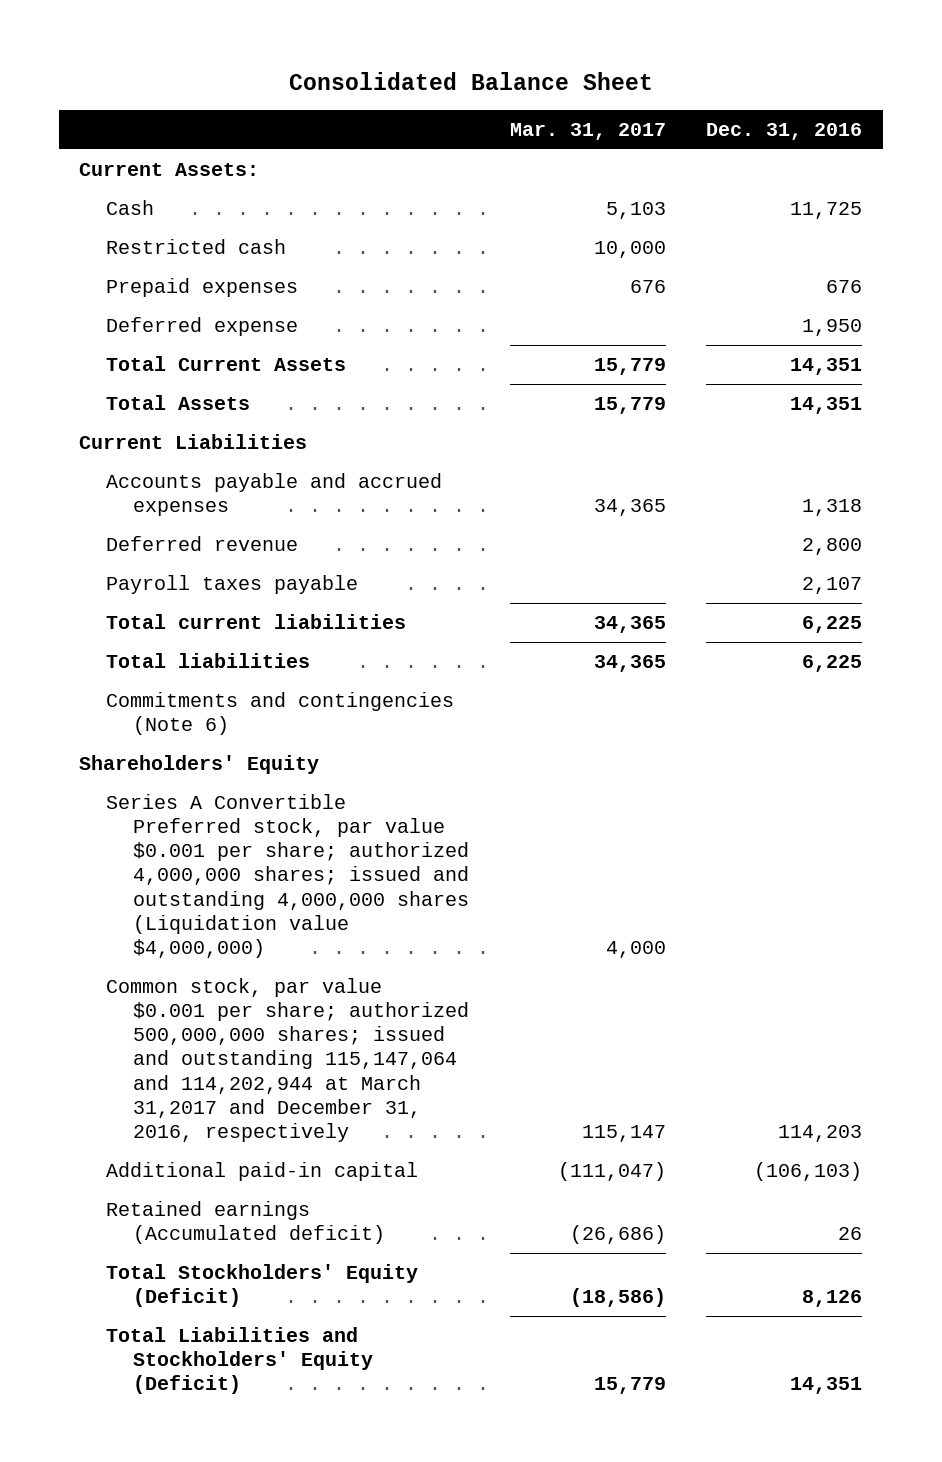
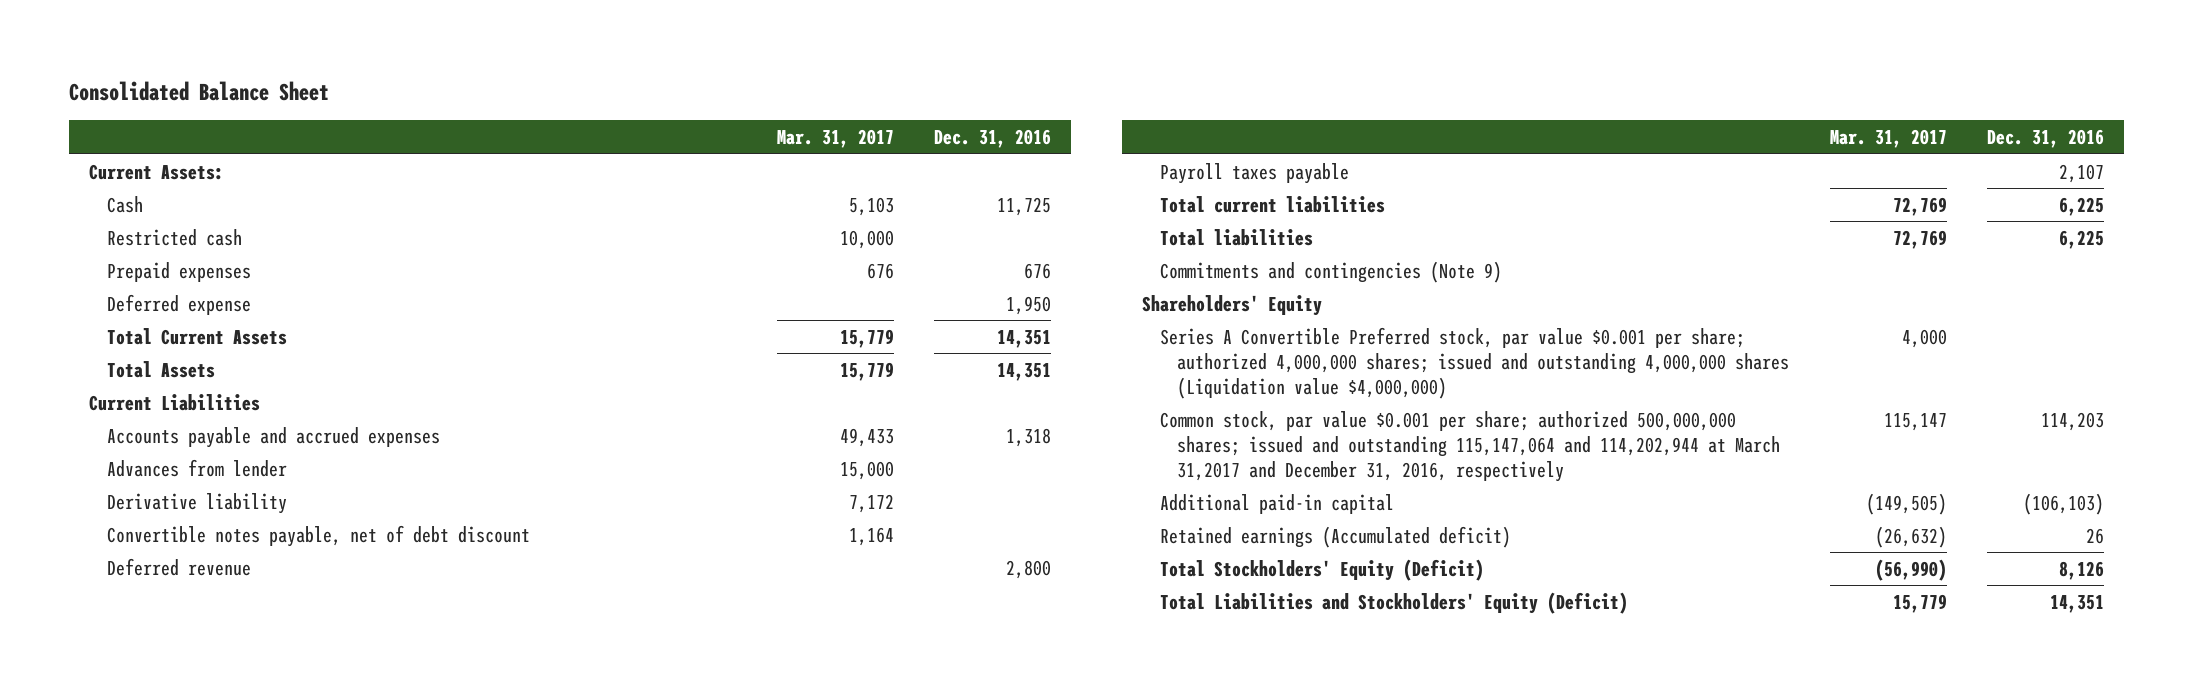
- Accounts payable and accrued expenses | 34,365 | 1,318
+ Accounts payable and accrued expenses | 49,433 | 1,318
+ Advances from lender | 15,000 |
+ Derivative liability | 7,172 |
+ Convertible notes payable, net of debt discount | 1,164 |
- Total current liabilities | 34,365 | 6,225
- Total liabilities | 34,365 | 6,225
- Commitments and contingencies (Note 6)
+ Total current liabilities | 72,769 | 6,225
+ Total liabilities | 72,769 | 6,225
+ Commitments and contingencies (Note 9)
- Additional paid-in capital | (111,047) | (106,103)
- Retained earnings (Accumulated deficit) | (26,686) | 26
- Total Stockholders' Equity (Deficit) | (18,586) | 8,126
+ Additional paid-in capital | (149,505) | (106,103)
+ Retained earnings (Accumulated deficit) | (26,632) | 26
+ Total Stockholders' Equity (Deficit) | (56,990) | 8,126

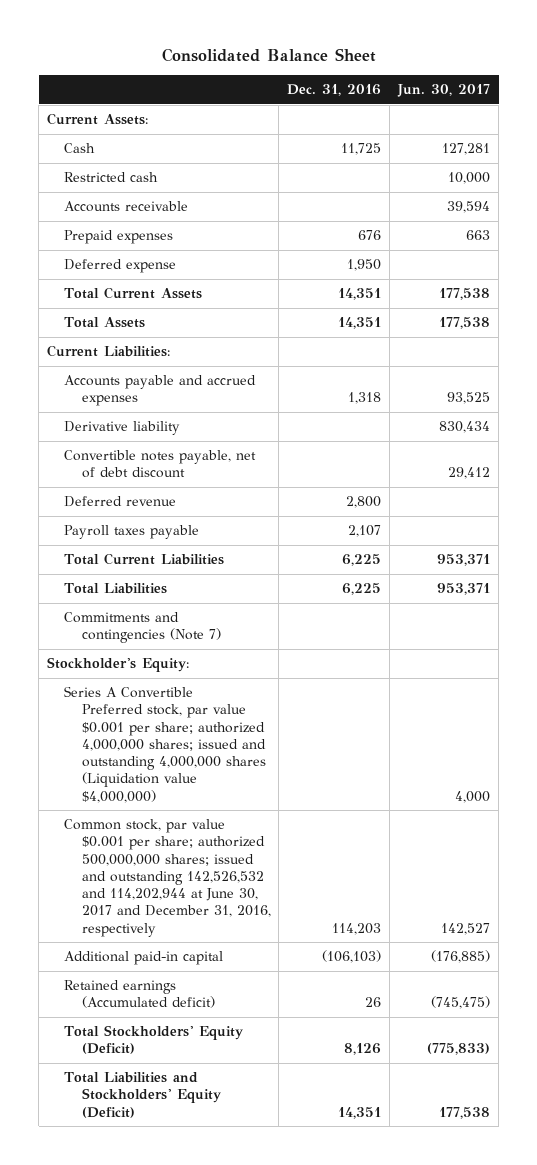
- | Mar. 31, 2017 | Dec. 31, 2016
+ | Dec. 31, 2016 | Jun. 30, 2017
+ Accounts receivable | | 39,594
- Current Liabilities
+ Current Liabilities:
- Advances from lender | 15,000 |
- Total current liabilities | 72,769 | 6,225
- Total liabilities | 72,769 | 6,225
- Commitments and contingencies (Note 9)
- Shareholders' Equity
+ Total Current Liabilities | 6,225 | 953,371
+ Total Liabilities | 6,225 | 953,371
+ Commitments and contingencies (Note 7)
+ Stockholder's Equity:
- Common stock, par value $0.001 per share; authorized 500,000,000 shares; issued and outstanding 115,147,064 and 114,202,944 at March 31,2017 and December 31, 2016, respectively | 115,147 | 114,203
+ Common stock, par value $0.001 per share; authorized 500,000,000 shares; issued and outstanding 142,526,532 and 114,202,944 at June 30, 2017 and December 31, 2016, respectively | 114,203 | 142,527

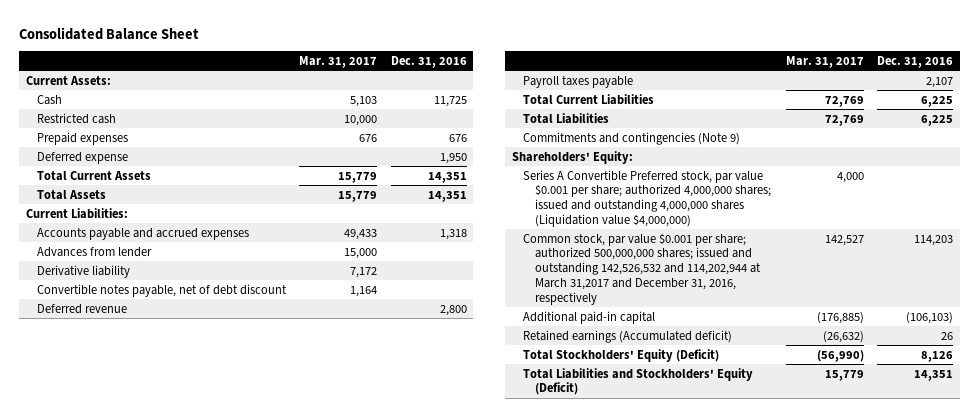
- | Dec. 31, 2016 | Jun. 30, 2017
+ | Mar. 31, 2017 | Dec. 31, 2016
- Accounts receivable | | 39,594
+ Advances from lender | 15,000 |
- Commitments and contingencies (Note 7)
- Stockholder's Equity:
+ Commitments and contingencies (Note 9)
+ Shareholders' Equity:
- Common stock, par value $0.001 per share; authorized 500,000,000 shares; issued and outstanding 142,526,532 and 114,202,944 at June 30, 2017 and December 31, 2016, respectively | 114,203 | 142,527
+ Common stock, par value $0.001 per share; authorized 500,000,000 shares; issued and outstanding 142,526,532 and 114,202,944 at March 31,2017 and December 31, 2016, respectively | 142,527 | 114,203

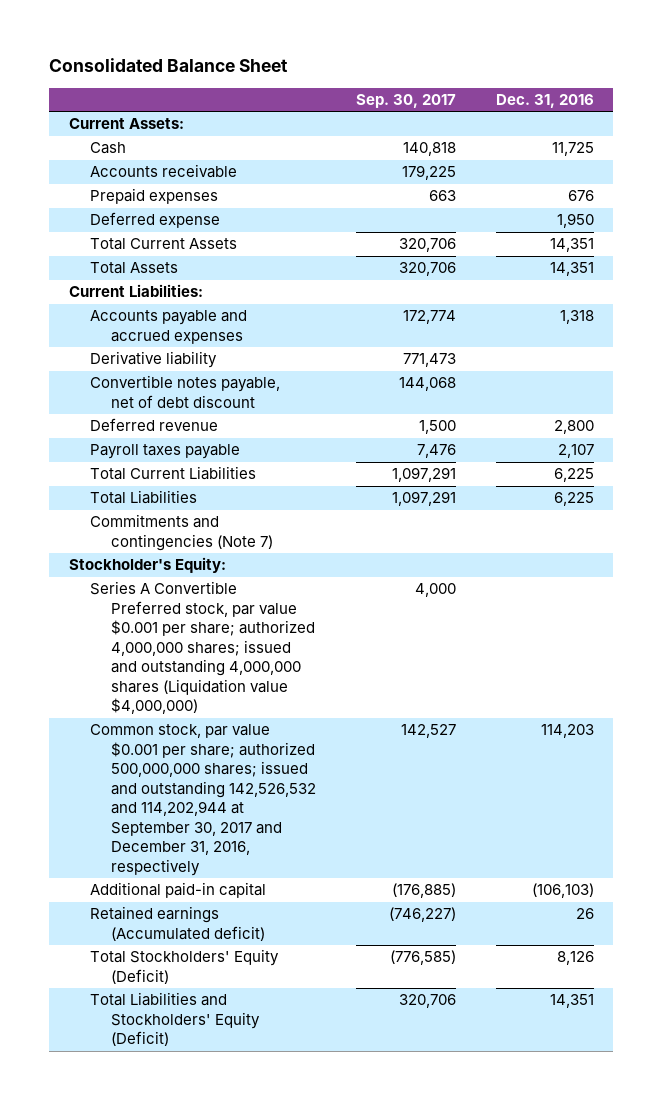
- | Mar. 31, 2017 | Dec. 31, 2016
+ | Sep. 30, 2017 | Dec. 31, 2016
- Restricted cash | 10,000 |
+ Accounts receivable | 179,225 |
- Advances from lender | 15,000 |
- Commitments and contingencies (Note 9)
- Shareholders' Equity:
+ Commitments and contingencies (Note 7)
+ Stockholder's Equity:
- Common stock, par value $0.001 per share; authorized 500,000,000 shares; issued and outstanding 142,526,532 and 114,202,944 at March 31,2017 and December 31, 2016, respectively | 142,527 | 114,203
+ Common stock, par value $0.001 per share; authorized 500,000,000 shares; issued and outstanding 142,526,532 and 114,202,944 at September 30, 2017 and December 31, 2016, respectively | 142,527 | 114,203

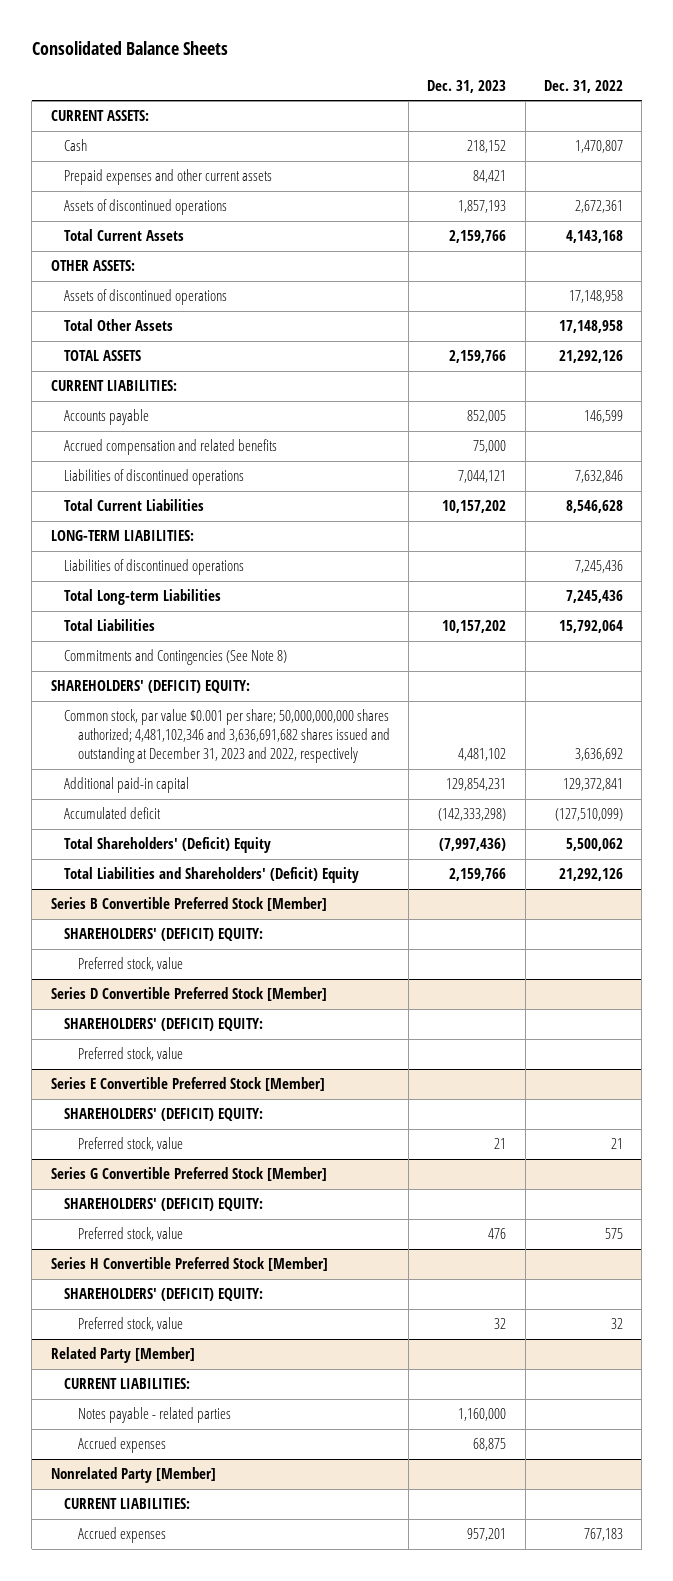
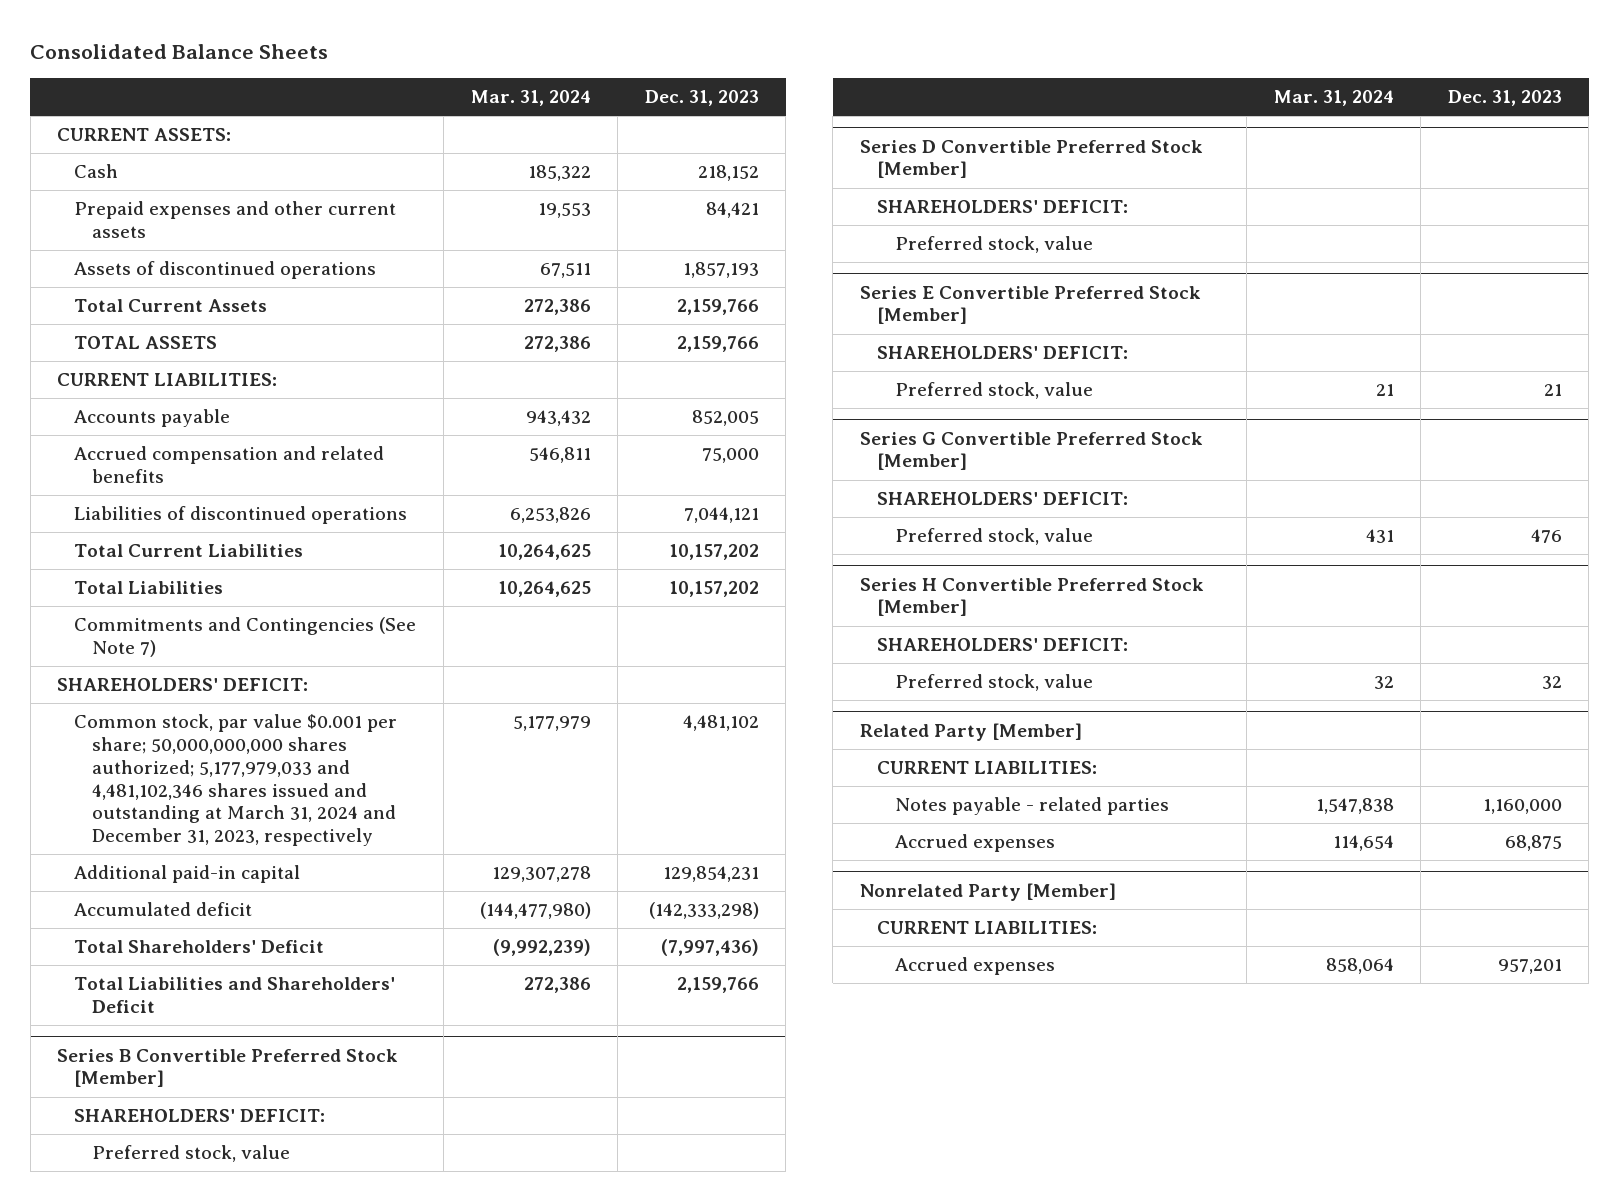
- | Dec. 31, 2023 | Dec. 31, 2022
+ | Mar. 31, 2024 | Dec. 31, 2023
- OTHER ASSETS:
- Assets of discontinued operations | | 17,148,958
- Total Other Assets | | 17,148,958
- LONG-TERM LIABILITIES:
- Liabilities of discontinued operations | | 7,245,436
- Total Long-term Liabilities | | 7,245,436
- Commitments and Contingencies (See Note 8)
- SHAREHOLDERS' (DEFICIT) EQUITY:
- Common stock, par value $0.001 per share; 50,000,000,000 shares authorized; 4,481,102,346 and 3,636,691,682 shares issued and outstanding at December 31, 2023 and 2022, respectively | 4,481,102 | 3,636,692
+ Commitments and Contingencies (See Note 7)
+ SHAREHOLDERS' DEFICIT:
+ Common stock, par value $0.001 per share; 50,000,000,000 shares authorized; 5,177,979,033 and 4,481,102,346 shares issued and outstanding at March 31, 2024 and December 31, 2023, respectively | 5,177,979 | 4,481,102
- Total Shareholders' (Deficit) Equity | (7,997,436) | 5,500,062
- Total Liabilities and Shareholders' (Deficit) Equity | 2,159,766 | 21,292,126
+ Total Shareholders' Deficit | (9,992,239) | (7,997,436)
+ Total Liabilities and Shareholders' Deficit | 272,386 | 2,159,766
@ Series B Convertible Preferred Stock [Member]
- SHAREHOLDERS' (DEFICIT) EQUITY:
+ SHAREHOLDERS' DEFICIT:
@ Series D Convertible Preferred Stock [Member]
- SHAREHOLDERS' (DEFICIT) EQUITY:
+ SHAREHOLDERS' DEFICIT:
@ Series E Convertible Preferred Stock [Member]
- SHAREHOLDERS' (DEFICIT) EQUITY:
+ SHAREHOLDERS' DEFICIT:
@ Series G Convertible Preferred Stock [Member]
- SHAREHOLDERS' (DEFICIT) EQUITY:
+ SHAREHOLDERS' DEFICIT:
@ Series H Convertible Preferred Stock [Member]
- SHAREHOLDERS' (DEFICIT) EQUITY:
+ SHAREHOLDERS' DEFICIT:

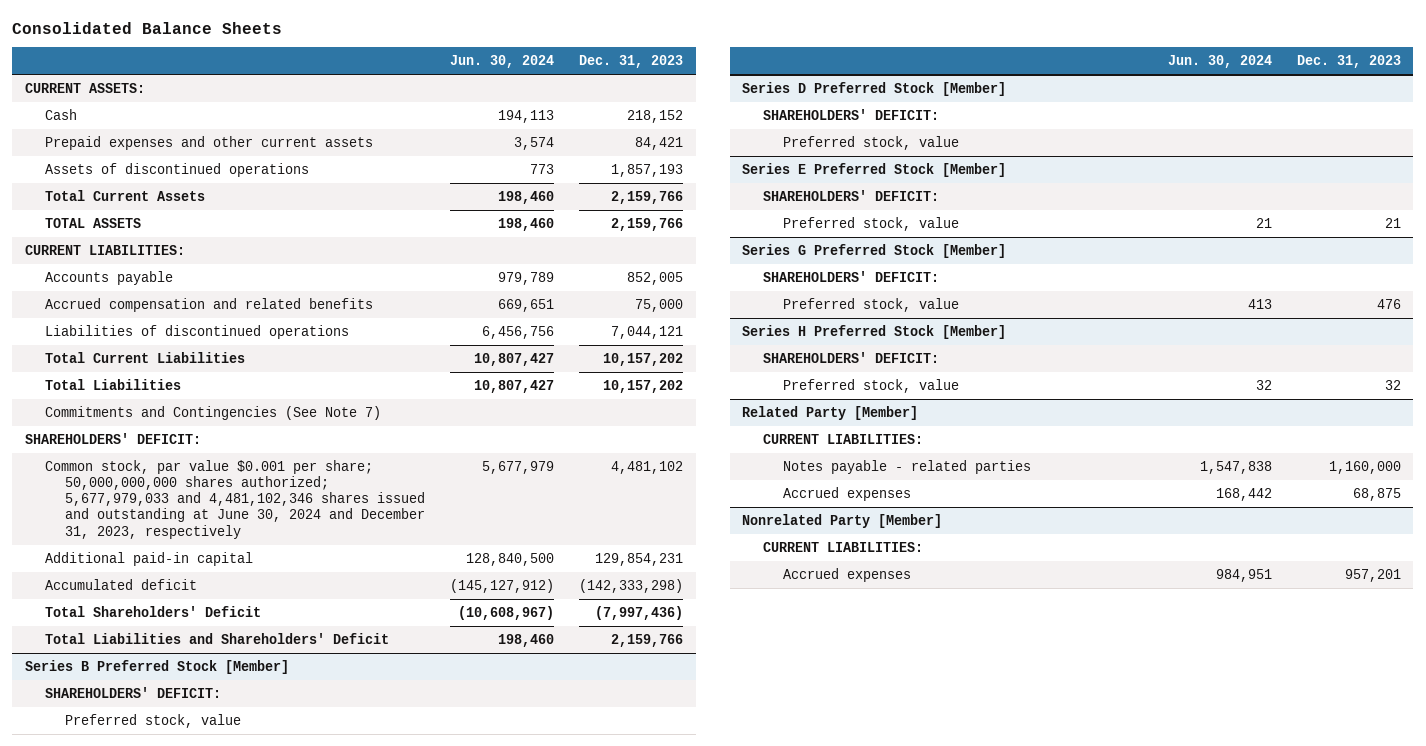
- | Mar. 31, 2024 | Dec. 31, 2023
+ | Jun. 30, 2024 | Dec. 31, 2023
- Common stock, par value $0.001 per share; 50,000,000,000 shares authorized; 5,177,979,033 and 4,481,102,346 shares issued and outstanding at March 31, 2024 and December 31, 2023, respectively | 5,177,979 | 4,481,102
+ Common stock, par value $0.001 per share; 50,000,000,000 shares authorized; 5,677,979,033 and 4,481,102,346 shares issued and outstanding at June 30, 2024 and December 31, 2023, respectively | 5,677,979 | 4,481,102
- Series B Convertible Preferred Stock [Member]
+ Series B Preferred Stock [Member]
- Series D Convertible Preferred Stock [Member]
+ Series D Preferred Stock [Member]
- Series E Convertible Preferred Stock [Member]
+ Series E Preferred Stock [Member]
- Series G Convertible Preferred Stock [Member]
+ Series G Preferred Stock [Member]
- Series H Convertible Preferred Stock [Member]
+ Series H Preferred Stock [Member]

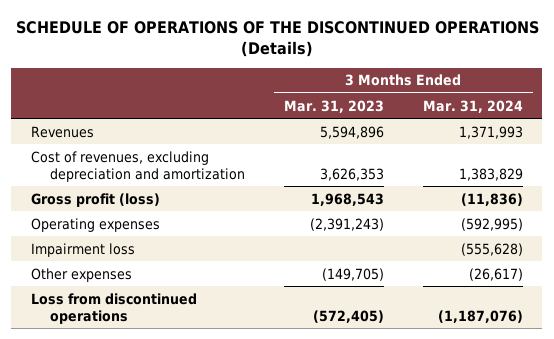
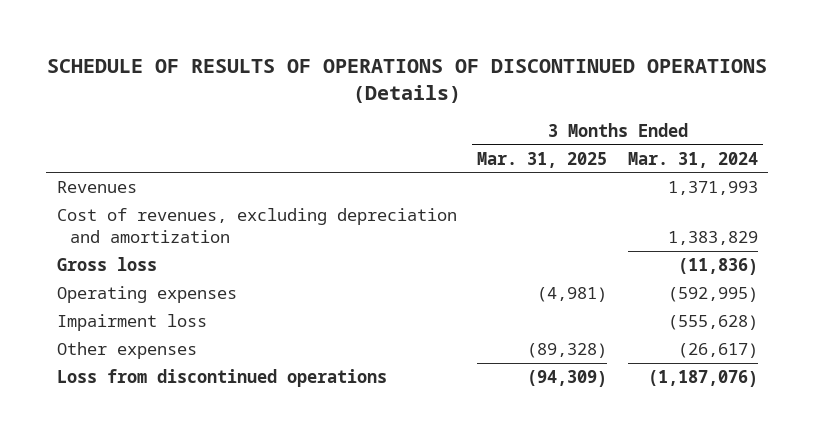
- SCHEDULE OF OPERATIONS OF THE DISCONTINUED OPERATIONS (Details)
+ SCHEDULE OF RESULTS OF OPERATIONS OF DISCONTINUED OPERATIONS (Details)
- | 3 Months Ended Mar. 31, 2023 | 3 Months Ended Mar. 31, 2024
+ | 3 Months Ended Mar. 31, 2025 | 3 Months Ended Mar. 31, 2024
- Gross profit (loss) | 1,968,543 | (11,836)
+ Gross loss | | (11,836)

